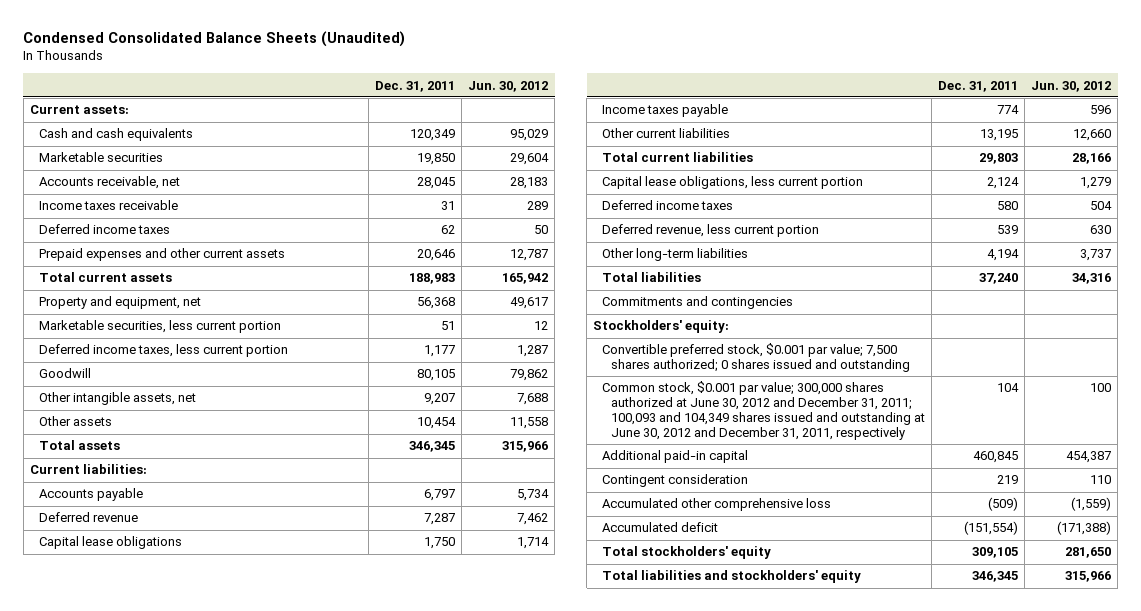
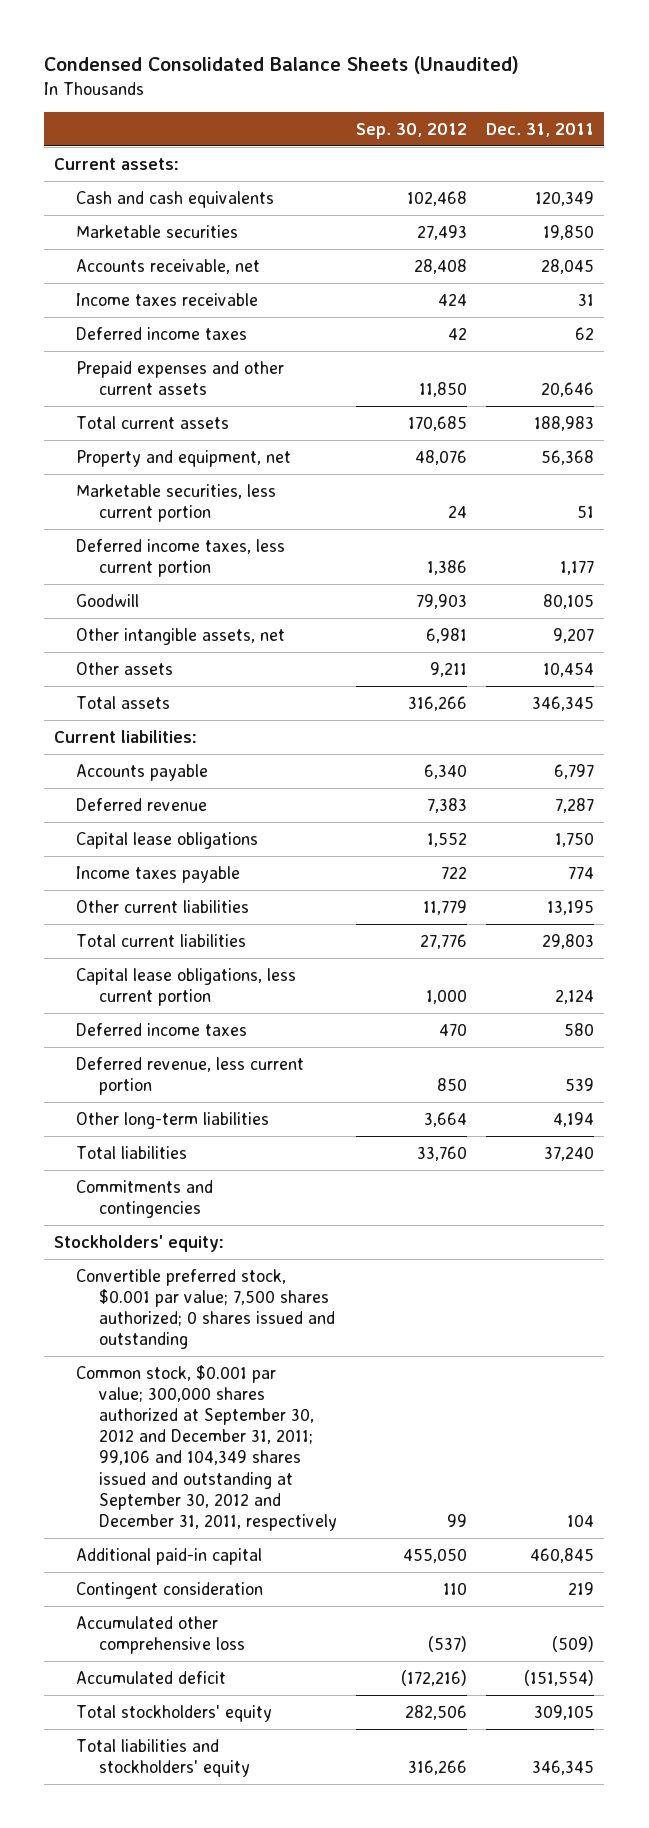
- | Dec. 31, 2011 | Jun. 30, 2012
+ | Sep. 30, 2012 | Dec. 31, 2011
- Common stock, $0.001 par value; 300,000 shares authorized at June 30, 2012 and December 31, 2011; 100,093 and 104,349 shares issued and outstanding at June 30, 2012 and December 31, 2011, respectively | 104 | 100
+ Common stock, $0.001 par value; 300,000 shares authorized at September 30, 2012 and December 31, 2011; 99,106 and 104,349 shares issued and outstanding at September 30, 2012 and December 31, 2011, respectively | 99 | 104

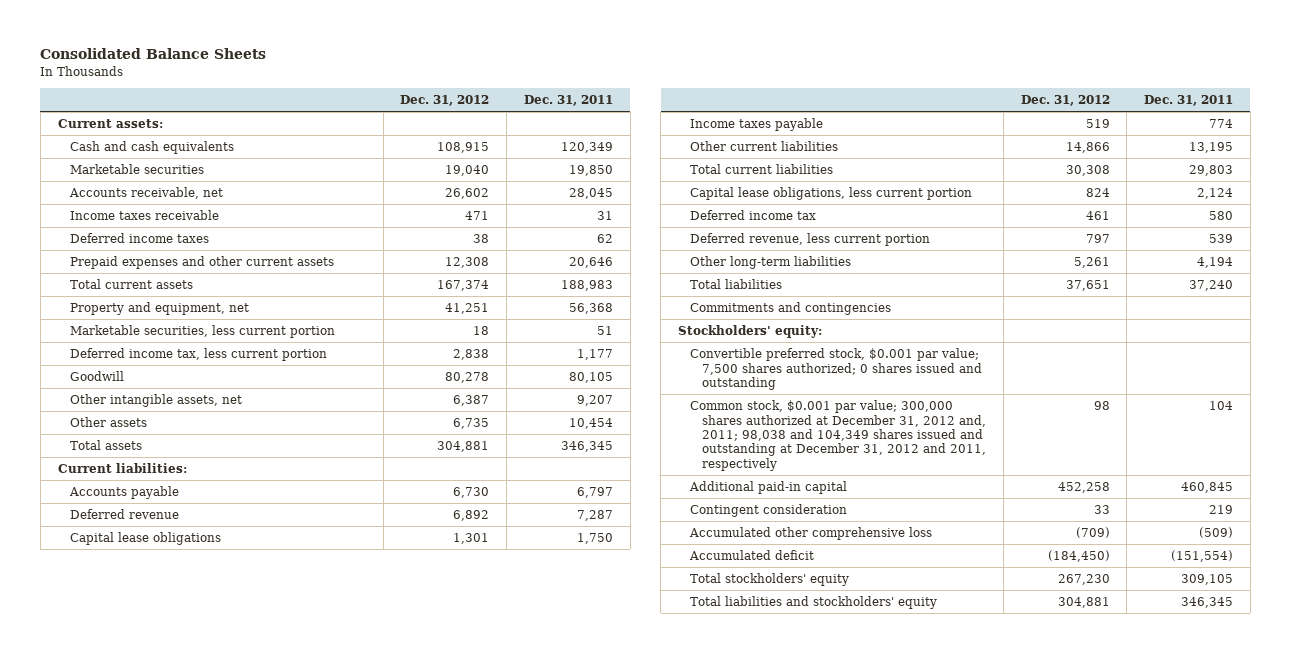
- Condensed Consolidated Balance Sheets (Unaudited)
+ Consolidated Balance Sheets
- | Sep. 30, 2012 | Dec. 31, 2011
+ | Dec. 31, 2012 | Dec. 31, 2011
- Deferred income taxes, less current portion | 1,386 | 1,177
+ Deferred income tax, less current portion | 2,838 | 1,177
- Deferred income taxes | 470 | 580
+ Deferred income tax | 461 | 580
- Common stock, $0.001 par value; 300,000 shares authorized at September 30, 2012 and December 31, 2011; 99,106 and 104,349 shares issued and outstanding at September 30, 2012 and December 31, 2011, respectively | 99 | 104
+ Common stock, $0.001 par value; 300,000 shares authorized at December 31, 2012 and, 2011; 98,038 and 104,349 shares issued and outstanding at December 31, 2012 and 2011, respectively | 98 | 104

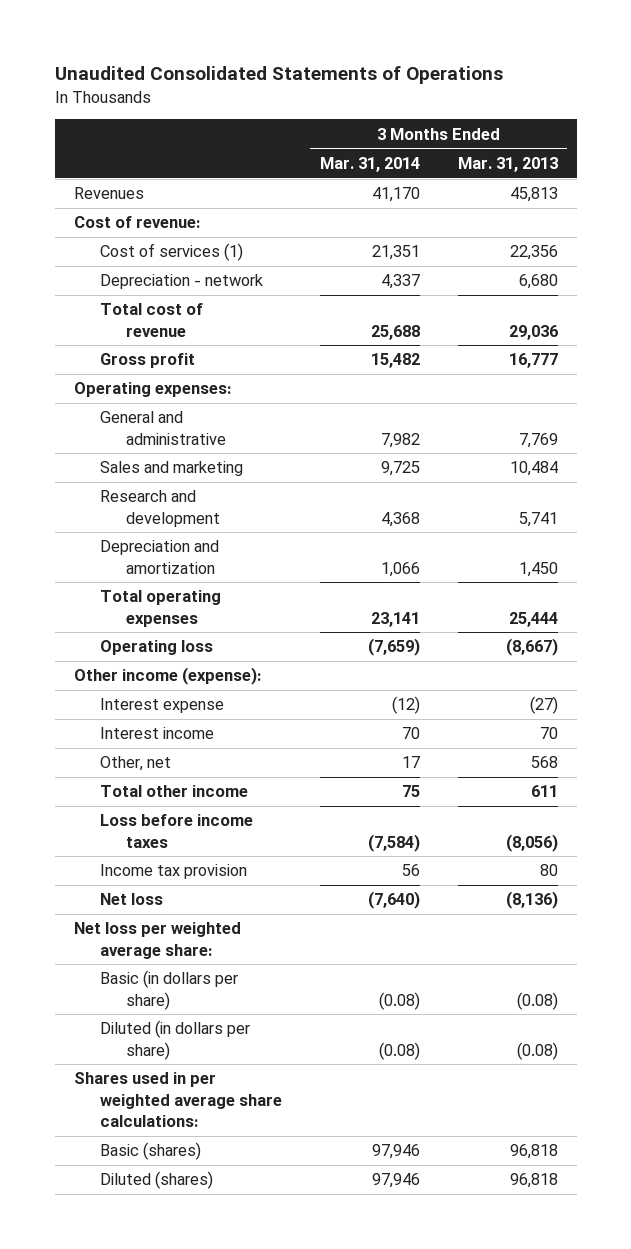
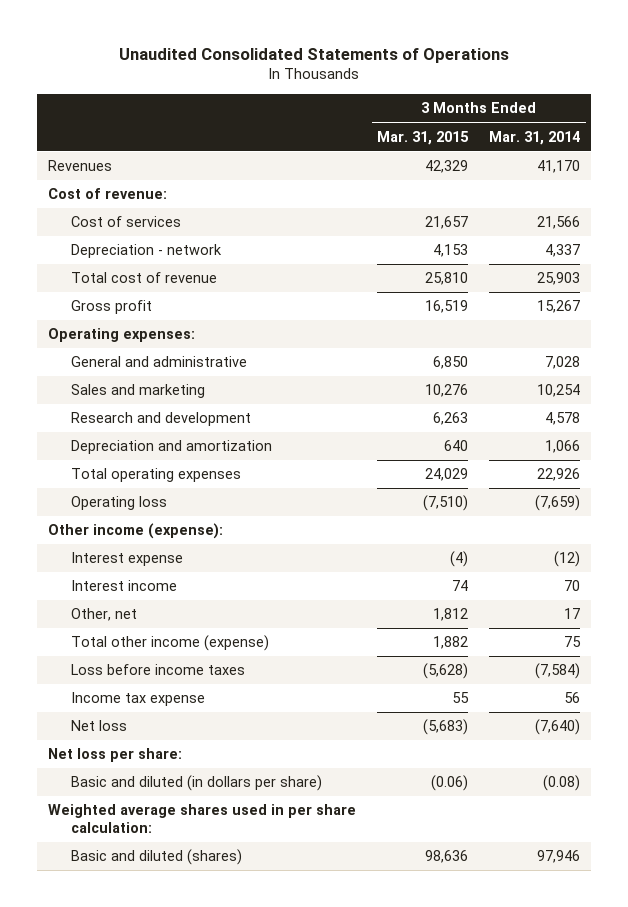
- | 3 Months Ended Mar. 31, 2014 | 3 Months Ended Mar. 31, 2013
+ | 3 Months Ended Mar. 31, 2015 | 3 Months Ended Mar. 31, 2014
- Cost of services (1) | 21,351 | 22,356
+ Cost of services | 21,657 | 21,566
- Total cost of revenue | 25,688 | 29,036
- Gross profit | 15,482 | 16,777
+ Total cost of revenue | 25,810 | 25,903
+ Gross profit | 16,519 | 15,267
- General and administrative | 7,982 | 7,769
- Sales and marketing | 9,725 | 10,484
- Research and development | 4,368 | 5,741
+ General and administrative | 6,850 | 7,028
+ Sales and marketing | 10,276 | 10,254
+ Research and development | 6,263 | 4,578
- Total operating expenses | 23,141 | 25,444
+ Total operating expenses | 24,029 | 22,926
- Total other income | 75 | 611
+ Total other income (expense) | 1,882 | 75
- Income tax provision | 56 | 80
+ Income tax expense | 55 | 56
- Net loss per weighted average share:
- Basic (in dollars per share) | (0.08) | (0.08)
- Diluted (in dollars per share) | (0.08) | (0.08)
- Shares used in per weighted average share calculations:
- Basic (shares) | 97,946 | 96,818
- Diluted (shares) | 97,946 | 96,818
+ Net loss per share:
+ Basic and diluted (in dollars per share) | (0.06) | (0.08)
+ Weighted average shares used in per share calculation:
+ Basic and diluted (shares) | 98,636 | 97,946

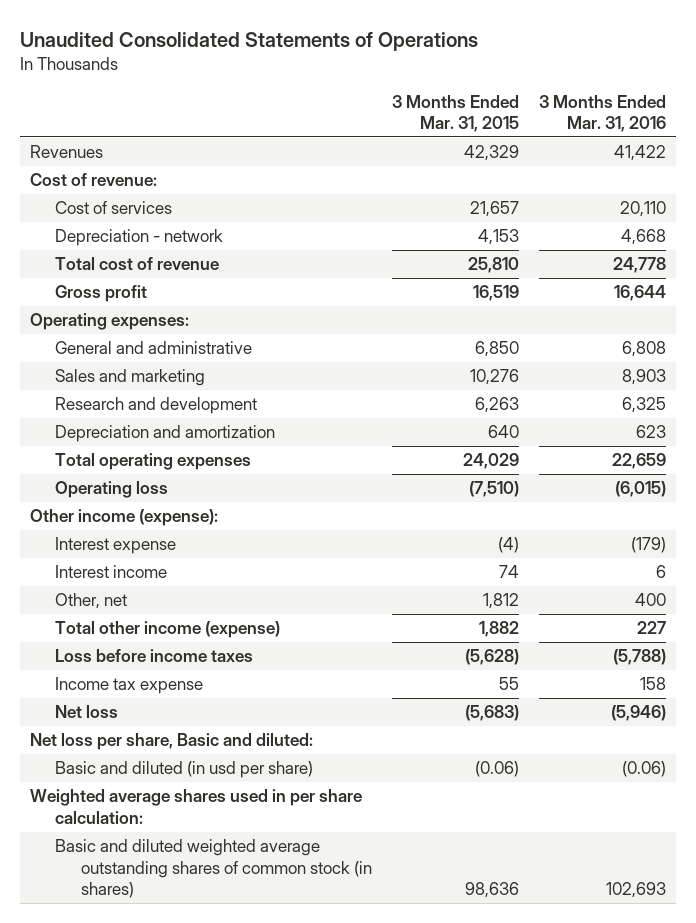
- | 3 Months Ended Mar. 31, 2015 | 3 Months Ended Mar. 31, 2014
+ | 3 Months Ended Mar. 31, 2015 | 3 Months Ended Mar. 31, 2016
- Net loss per share:
- Basic and diluted (in dollars per share) | (0.06) | (0.08)
+ Net loss per share, Basic and diluted:
+ Basic and diluted (in usd per share) | (0.06) | (0.06)
- Basic and diluted (shares) | 98,636 | 97,946
+ Basic and diluted weighted average outstanding shares of common stock (in shares) | 98,636 | 102,693

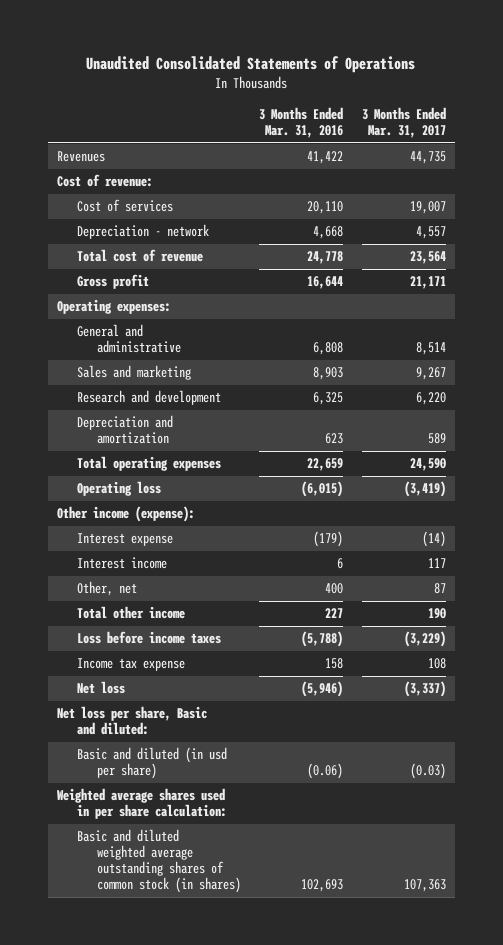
- | 3 Months Ended Mar. 31, 2015 | 3 Months Ended Mar. 31, 2016
+ | 3 Months Ended Mar. 31, 2016 | 3 Months Ended Mar. 31, 2017
- Total other income (expense) | 1,882 | 227
+ Total other income | 227 | 190

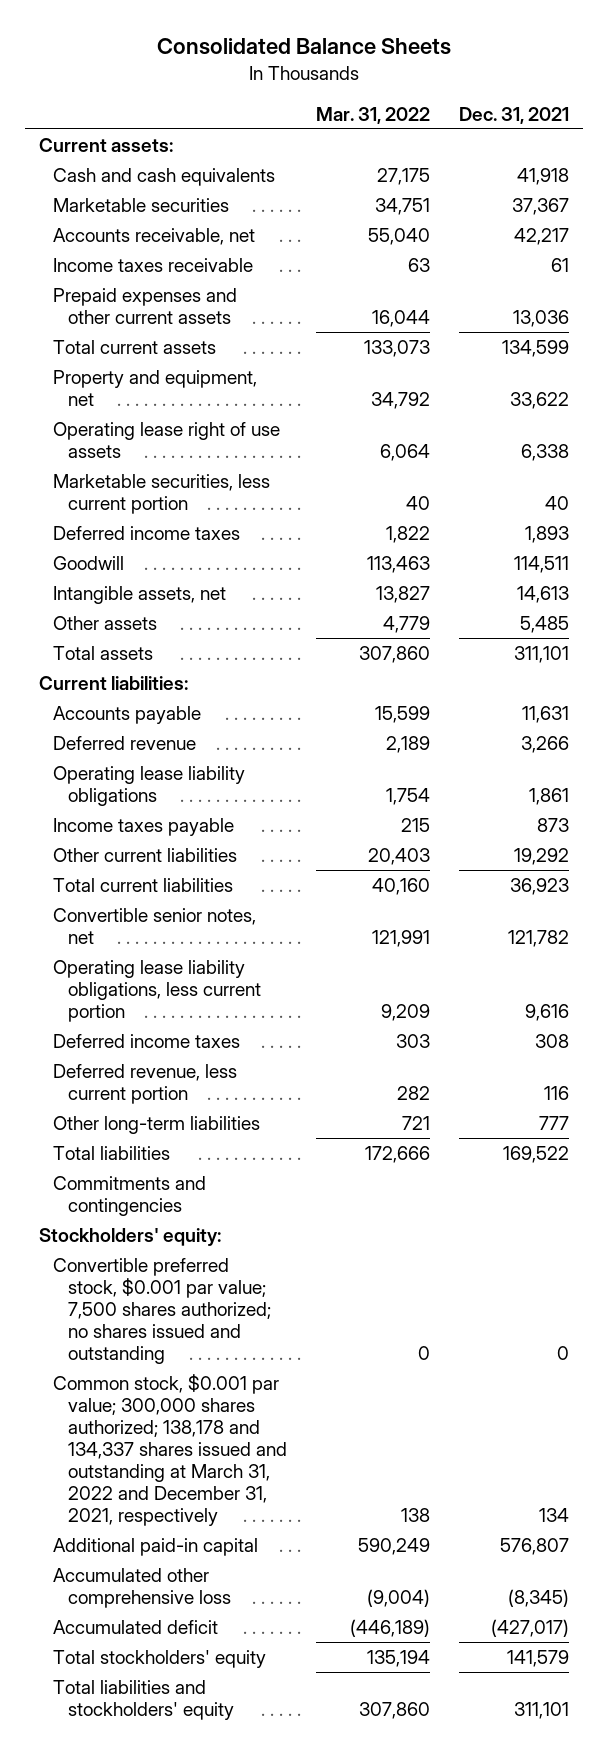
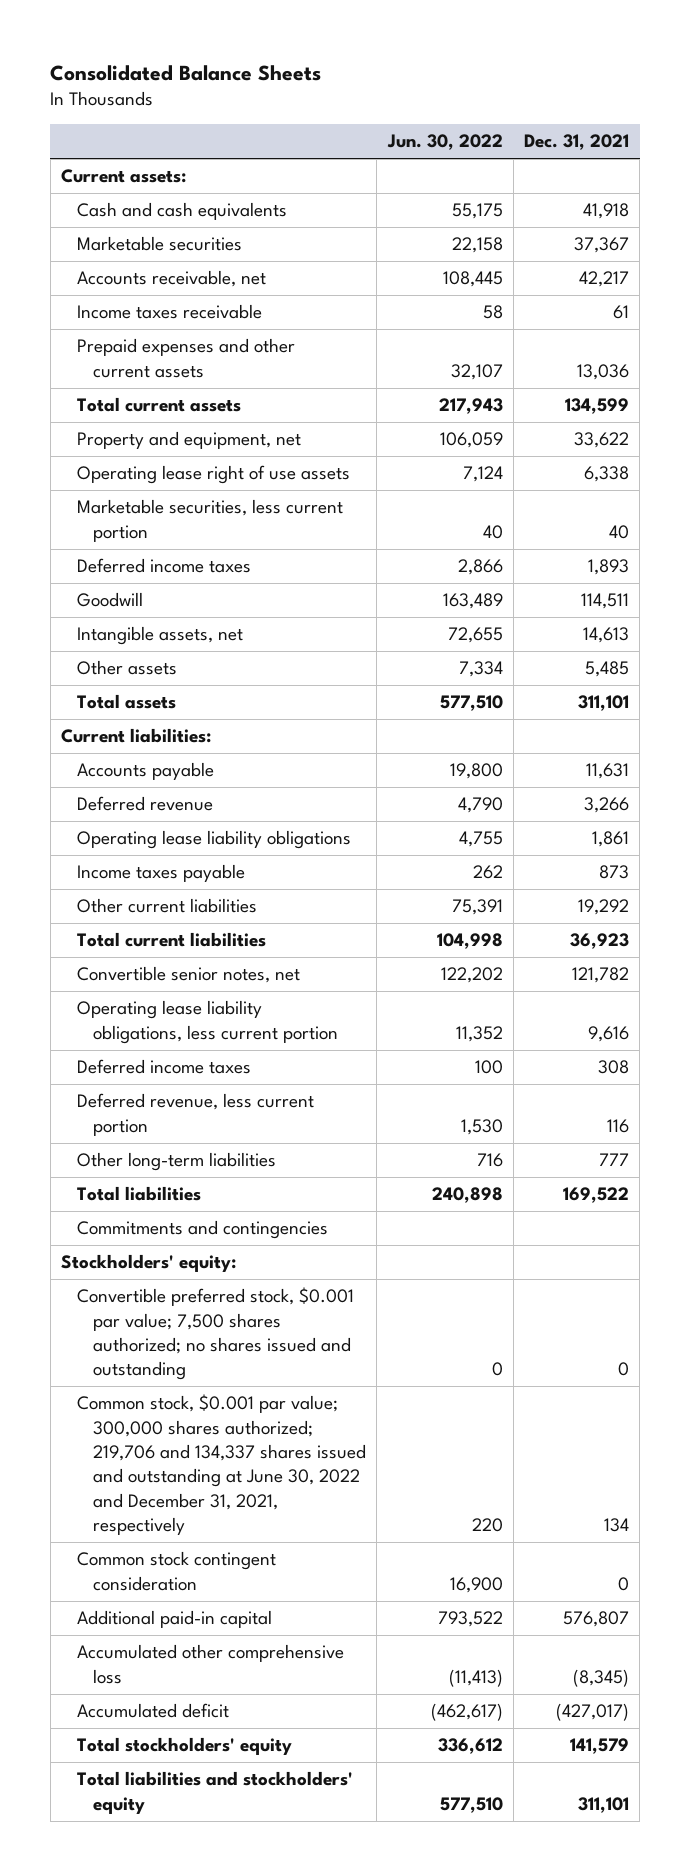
- | Mar. 31, 2022 | Dec. 31, 2021
+ | Jun. 30, 2022 | Dec. 31, 2021
- Common stock, $0.001 par value; 300,000 shares authorized; 138,178 and 134,337 shares issued and outstanding at March 31, 2022 and December 31, 2021, respectively | 138 | 134
+ Common stock, $0.001 par value; 300,000 shares authorized; 219,706 and 134,337 shares issued and outstanding at June 30, 2022 and December 31, 2021, respectively | 220 | 134
+ Common stock contingent consideration | 16,900 | 0

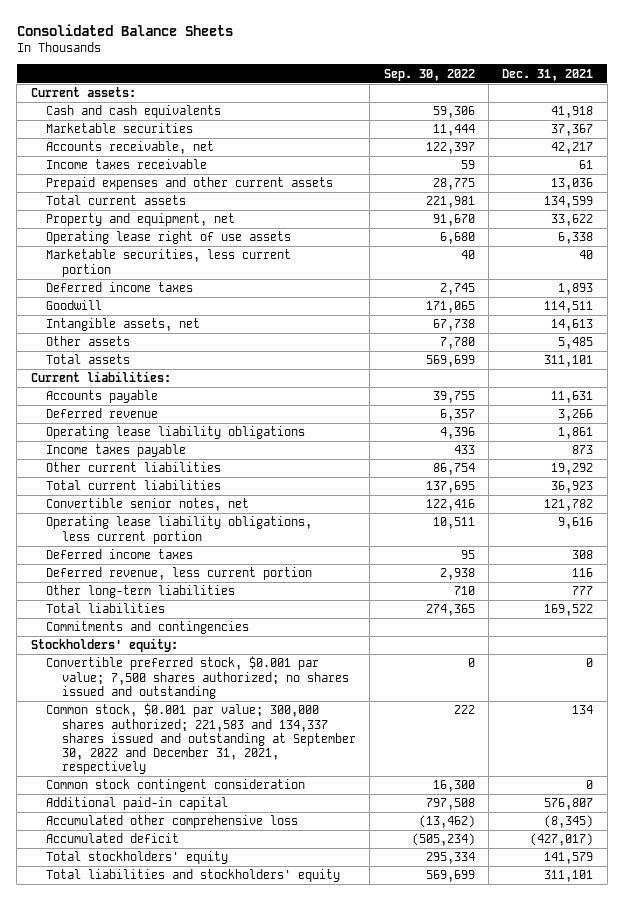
- | Jun. 30, 2022 | Dec. 31, 2021
+ | Sep. 30, 2022 | Dec. 31, 2021
- Common stock, $0.001 par value; 300,000 shares authorized; 219,706 and 134,337 shares issued and outstanding at June 30, 2022 and December 31, 2021, respectively | 220 | 134
+ Common stock, $0.001 par value; 300,000 shares authorized; 221,583 and 134,337 shares issued and outstanding at September 30, 2022 and December 31, 2021, respectively | 222 | 134

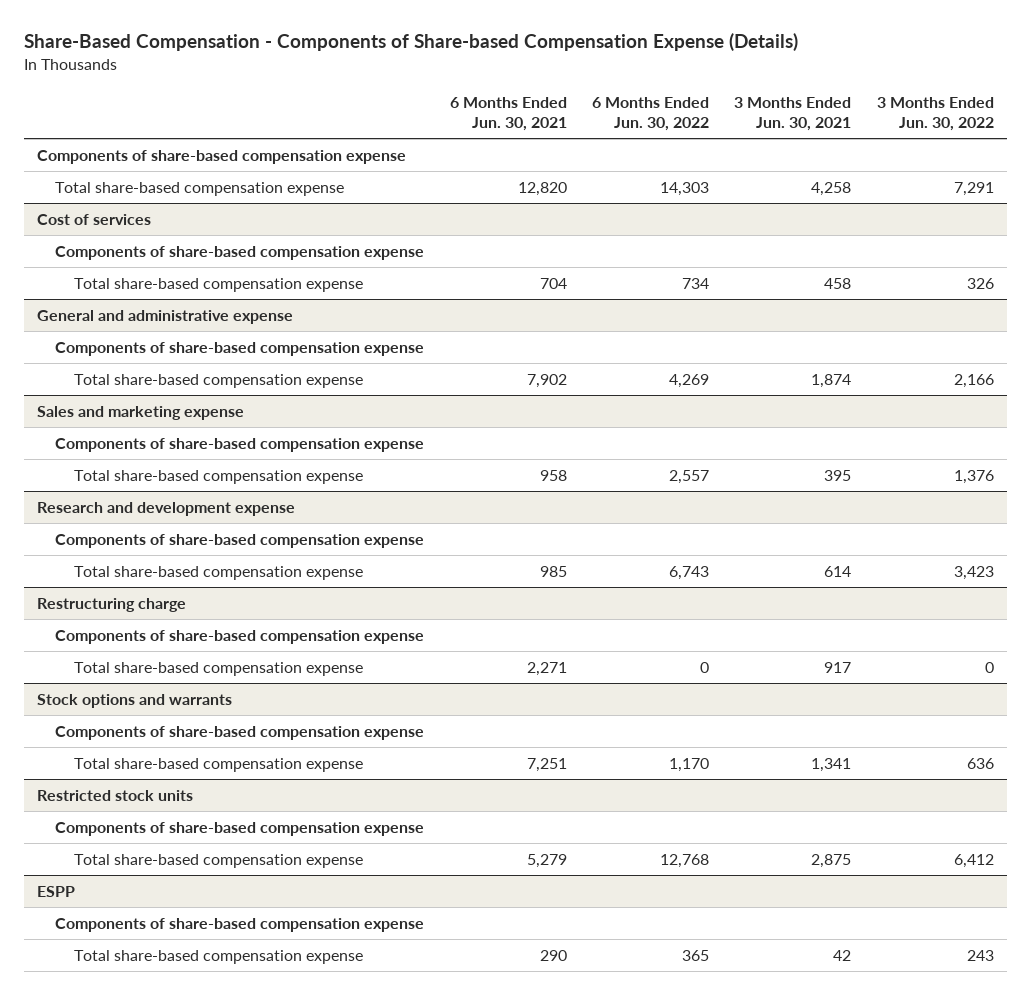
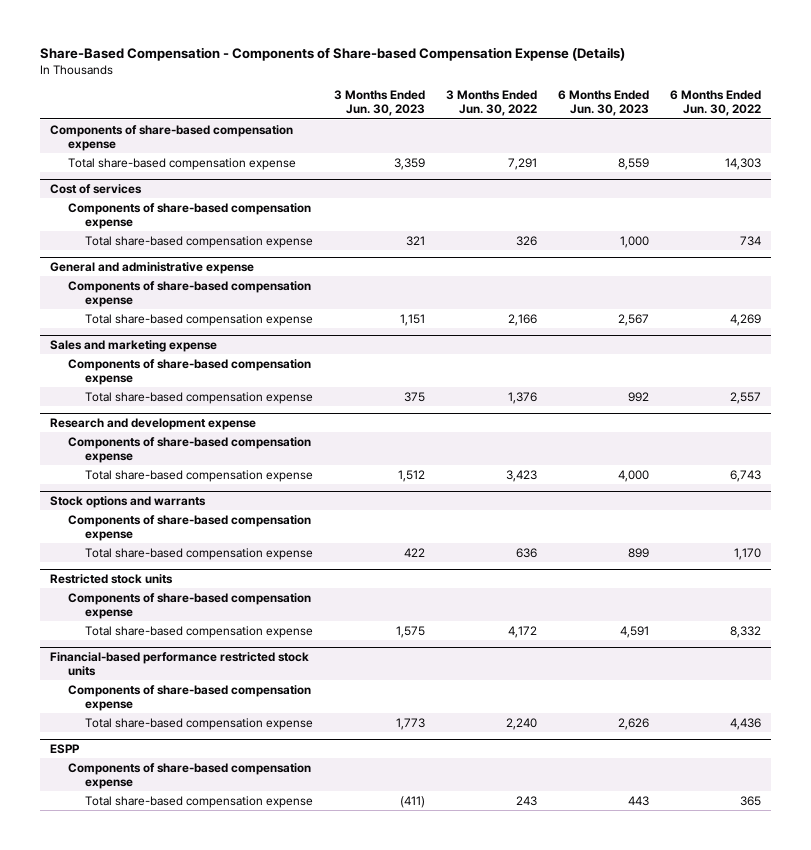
- | 6 Months Ended Jun. 30, 2021 | 6 Months Ended Jun. 30, 2022 | 3 Months Ended Jun. 30, 2021 | 3 Months Ended Jun. 30, 2022
+ | 3 Months Ended Jun. 30, 2023 | 3 Months Ended Jun. 30, 2022 | 6 Months Ended Jun. 30, 2023 | 6 Months Ended Jun. 30, 2022
- Restructuring charge
- Components of share-based compensation expense
- Total share-based compensation expense | 2,271 | 0 | 917 | 0
@ Restricted stock units
- Total share-based compensation expense | 5,279 | 12,768 | 2,875 | 6,412
+ Total share-based compensation expense | 1,575 | 4,172 | 4,591 | 8,332
+ Financial-based performance restricted stock units
+ Components of share-based compensation expense
+ Total share-based compensation expense | 1,773 | 2,240 | 2,626 | 4,436

